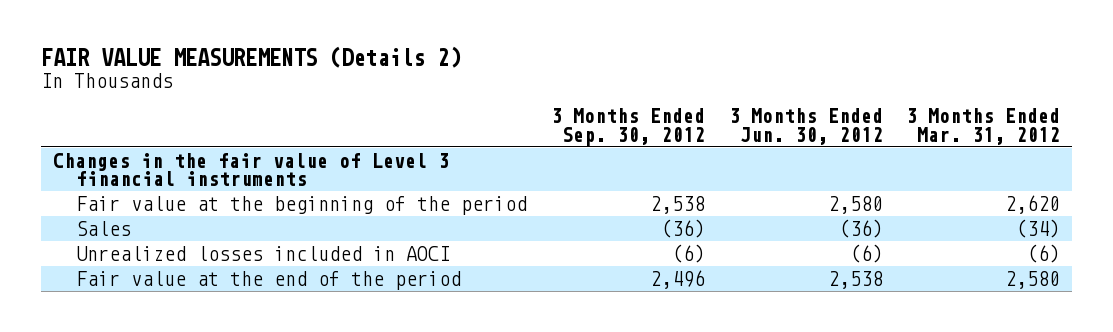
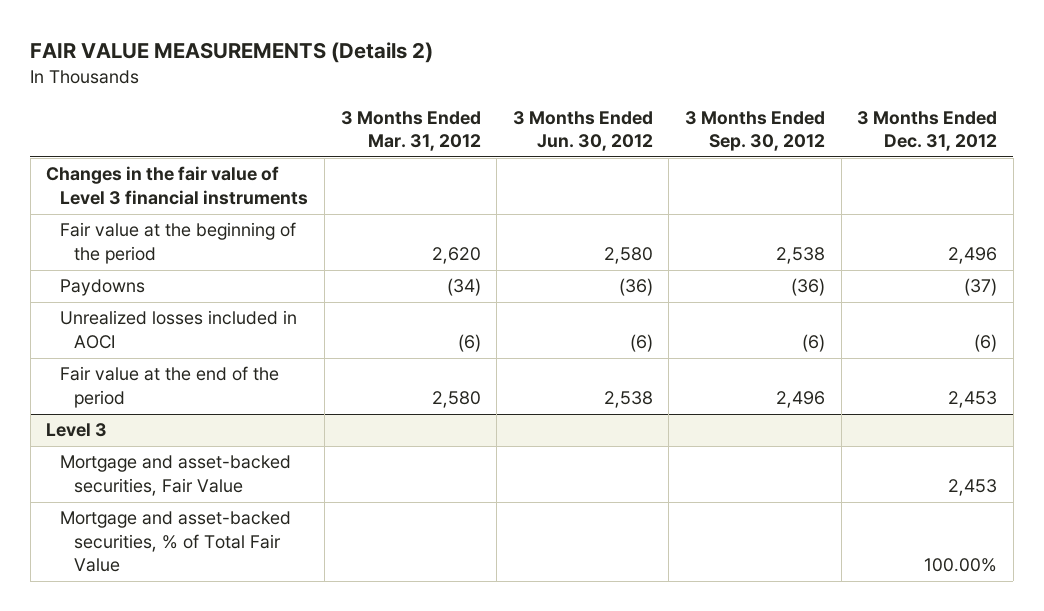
- | 3 Months Ended Sep. 30, 2012 | 3 Months Ended Jun. 30, 2012 | 3 Months Ended Mar. 31, 2012
+ | 3 Months Ended Mar. 31, 2012 | 3 Months Ended Jun. 30, 2012 | 3 Months Ended Sep. 30, 2012 | 3 Months Ended Dec. 31, 2012
- Sales | (36) | (36) | (34)
+ Paydowns | (34) | (36) | (36) | (37)
+ Level 3
+ Mortgage and asset-backed securities, Fair Value | | | | 2,453
+ Mortgage and asset-backed securities, % of Total Fair Value | | | | 100.00%

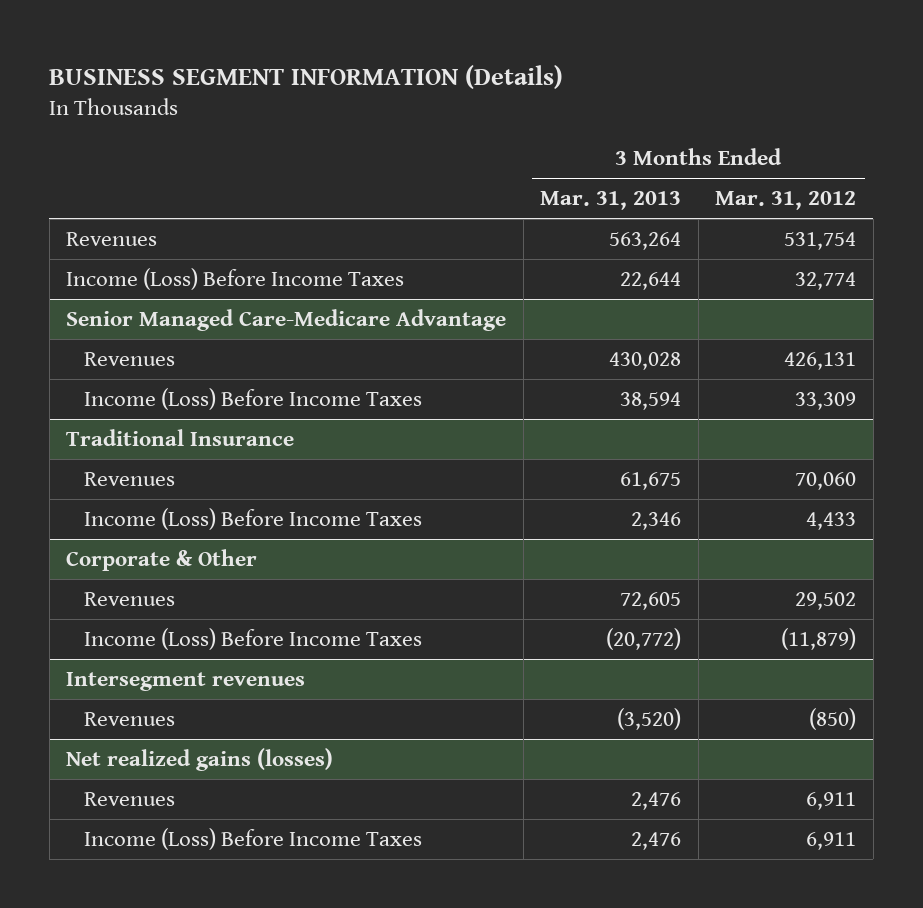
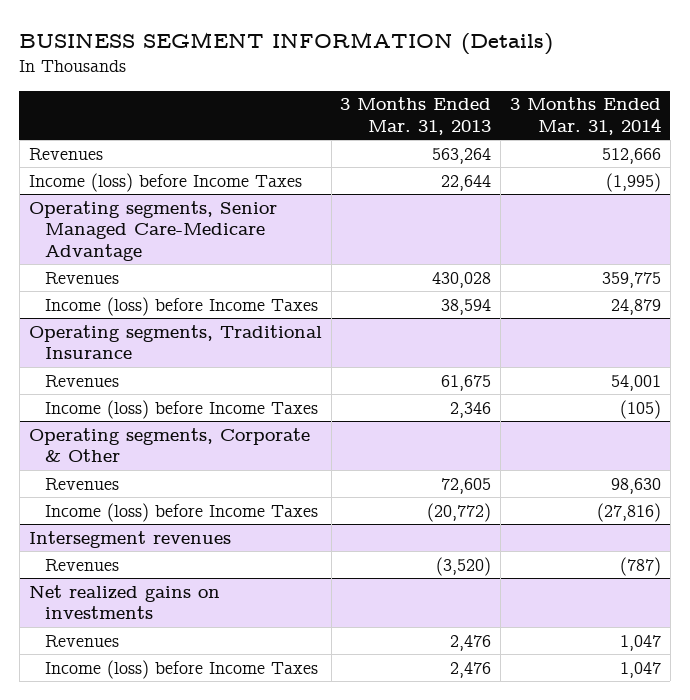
- | 3 Months Ended Mar. 31, 2013 | 3 Months Ended Mar. 31, 2012
+ | 3 Months Ended Mar. 31, 2013 | 3 Months Ended Mar. 31, 2014
- Income (Loss) Before Income Taxes | 22,644 | 32,774
- Senior Managed Care-Medicare Advantage
+ Income (loss) before Income Taxes | 22,644 | (1,995)
+ Operating segments, Senior Managed Care-Medicare Advantage
- Income (Loss) Before Income Taxes | 38,594 | 33,309
- Traditional Insurance
+ Income (loss) before Income Taxes | 38,594 | 24,879
+ Operating segments, Traditional Insurance
- Income (Loss) Before Income Taxes | 2,346 | 4,433
- Corporate & Other
+ Income (loss) before Income Taxes | 2,346 | (105)
+ Operating segments, Corporate & Other
- Income (Loss) Before Income Taxes | (20,772) | (11,879)
+ Income (loss) before Income Taxes | (20,772) | (27,816)
- Net realized gains (losses)
+ Net realized gains on investments
- Income (Loss) Before Income Taxes | 2,476 | 6,911
+ Income (loss) before Income Taxes | 2,476 | 1,047

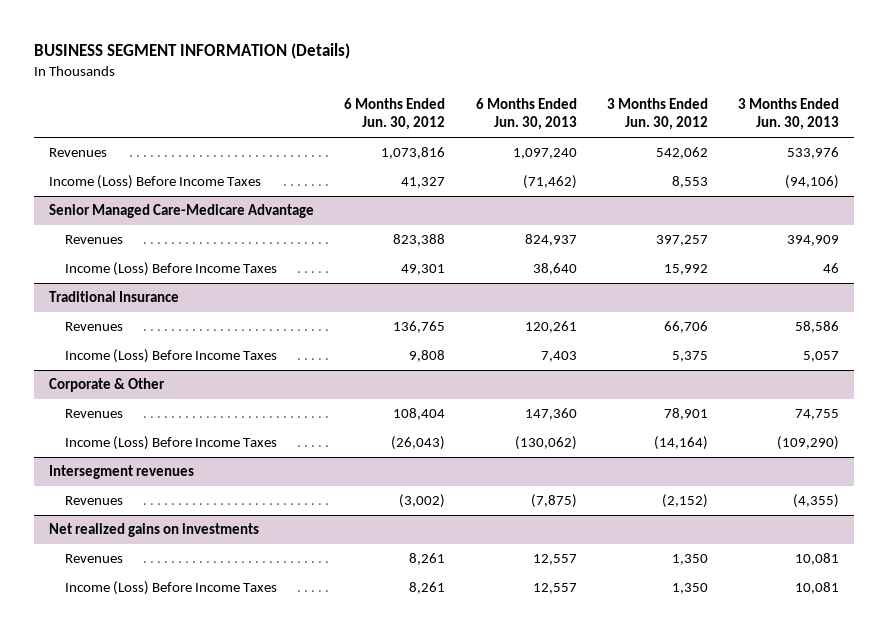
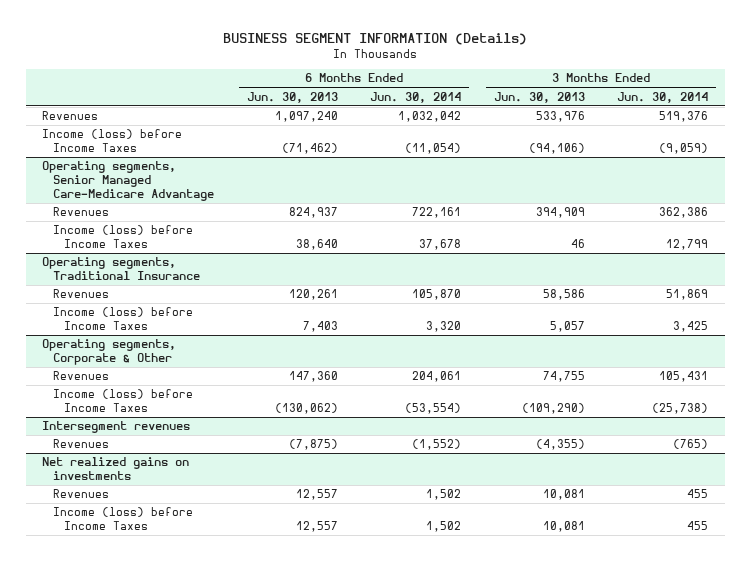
- | 6 Months Ended Jun. 30, 2012 | 6 Months Ended Jun. 30, 2013 | 3 Months Ended Jun. 30, 2012 | 3 Months Ended Jun. 30, 2013
+ | 6 Months Ended Jun. 30, 2013 | 6 Months Ended Jun. 30, 2014 | 3 Months Ended Jun. 30, 2013 | 3 Months Ended Jun. 30, 2014
- Income (Loss) Before Income Taxes | 41,327 | (71,462) | 8,553 | (94,106)
- Senior Managed Care-Medicare Advantage
+ Income (loss) before Income Taxes | (71,462) | (11,054) | (94,106) | (9,059)
+ Operating segments, Senior Managed Care-Medicare Advantage
- Income (Loss) Before Income Taxes | 49,301 | 38,640 | 15,992 | 46
- Traditional Insurance
+ Income (loss) before Income Taxes | 38,640 | 37,678 | 46 | 12,799
+ Operating segments, Traditional Insurance
- Income (Loss) Before Income Taxes | 9,808 | 7,403 | 5,375 | 5,057
- Corporate & Other
+ Income (loss) before Income Taxes | 7,403 | 3,320 | 5,057 | 3,425
+ Operating segments, Corporate & Other
- Income (Loss) Before Income Taxes | (26,043) | (130,062) | (14,164) | (109,290)
+ Income (loss) before Income Taxes | (130,062) | (53,554) | (109,290) | (25,738)
@ Net realized gains on investments
- Income (Loss) Before Income Taxes | 8,261 | 12,557 | 1,350 | 10,081
+ Income (loss) before Income Taxes | 12,557 | 1,502 | 10,081 | 455

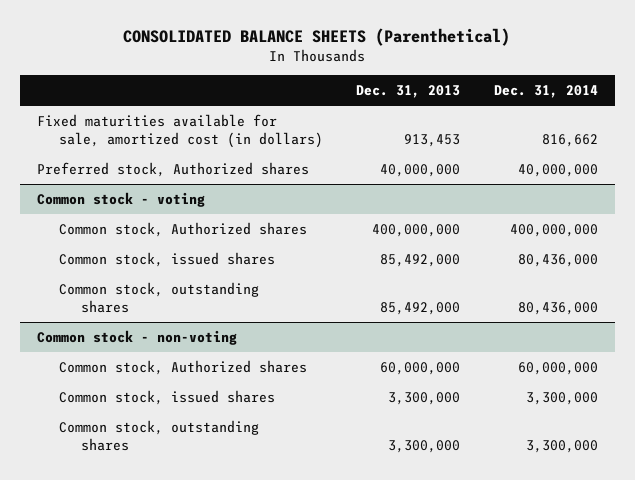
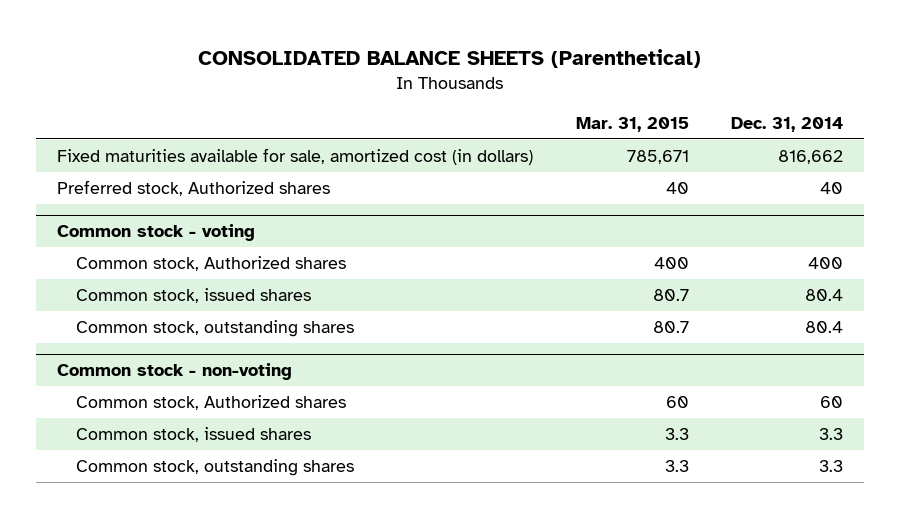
- | Dec. 31, 2013 | Dec. 31, 2014
+ | Mar. 31, 2015 | Dec. 31, 2014
- Preferred stock, Authorized shares | 40,000,000 | 40,000,000
+ Preferred stock, Authorized shares | 40 | 40
@ Common stock - voting
- Common stock, Authorized shares | 400,000,000 | 400,000,000
- Common stock, issued shares | 85,492,000 | 80,436,000
- Common stock, outstanding shares | 85,492,000 | 80,436,000
+ Common stock, Authorized shares | 400 | 400
+ Common stock, issued shares | 80.7 | 80.4
+ Common stock, outstanding shares | 80.7 | 80.4
@ Common stock - non-voting
- Common stock, Authorized shares | 60,000,000 | 60,000,000
- Common stock, issued shares | 3,300,000 | 3,300,000
- Common stock, outstanding shares | 3,300,000 | 3,300,000
+ Common stock, Authorized shares | 60 | 60
+ Common stock, issued shares | 3.3 | 3.3
+ Common stock, outstanding shares | 3.3 | 3.3

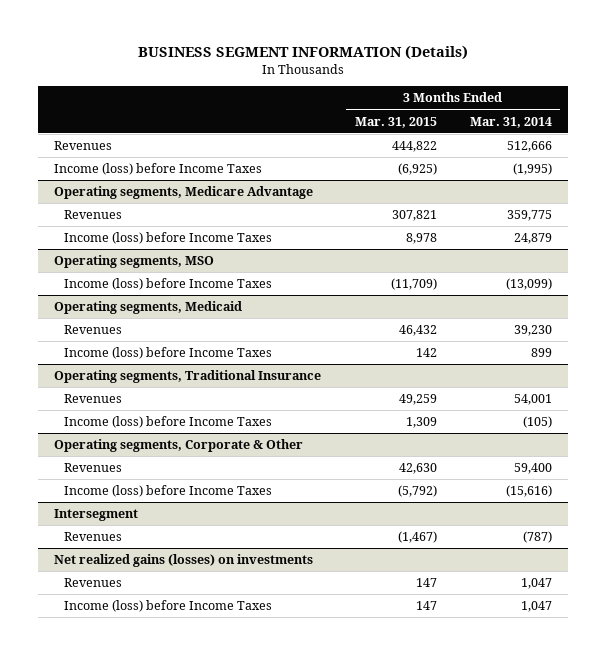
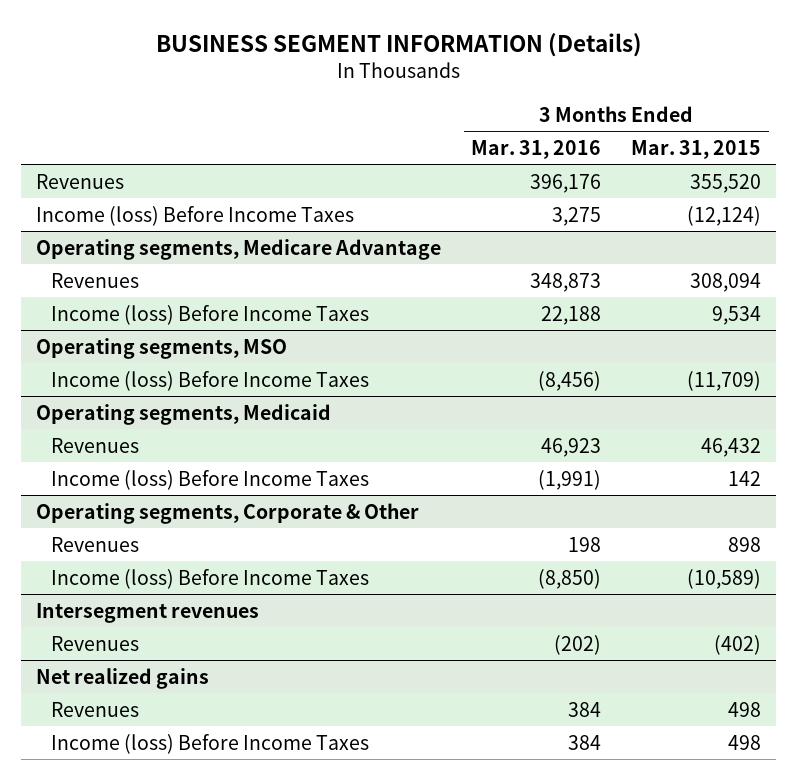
- | 3 Months Ended Mar. 31, 2015 | 3 Months Ended Mar. 31, 2014
+ | 3 Months Ended Mar. 31, 2016 | 3 Months Ended Mar. 31, 2015
- Revenues | 444,822 | 512,666
- Income (loss) before Income Taxes | (6,925) | (1,995)
+ Revenues | 396,176 | 355,520
+ Income (loss) Before Income Taxes | 3,275 | (12,124)
@ Operating segments, Medicare Advantage
- Revenues | 307,821 | 359,775
- Income (loss) before Income Taxes | 8,978 | 24,879
+ Revenues | 348,873 | 308,094
+ Income (loss) Before Income Taxes | 22,188 | 9,534
@ Operating segments, MSO
- Income (loss) before Income Taxes | (11,709) | (13,099)
+ Income (loss) Before Income Taxes | (8,456) | (11,709)
@ Operating segments, Medicaid
- Income (loss) before Income Taxes | 142 | 899
- Operating segments, Traditional Insurance
- Revenues | 49,259 | 54,001
- Income (loss) before Income Taxes | 1,309 | (105)
@ Operating segments, Medicaid
+ Income (loss) Before Income Taxes | (1,991) | 142
@ Operating segments, Corporate & Other
- Revenues | 42,630 | 59,400
- Income (loss) before Income Taxes | (5,792) | (15,616)
- Intersegment
- Revenues | (1,467) | (787)
- Net realized gains (losses) on investments
- Revenues | 147 | 1,047
- Income (loss) before Income Taxes | 147 | 1,047
@ Operating segments, Corporate & Other
+ Revenues | 198 | 898
+ Income (loss) Before Income Taxes | (8,850) | (10,589)
+ Intersegment revenues
+ Revenues | (202) | (402)
+ Net realized gains
+ Revenues | 384 | 498
+ Income (loss) Before Income Taxes | 384 | 498

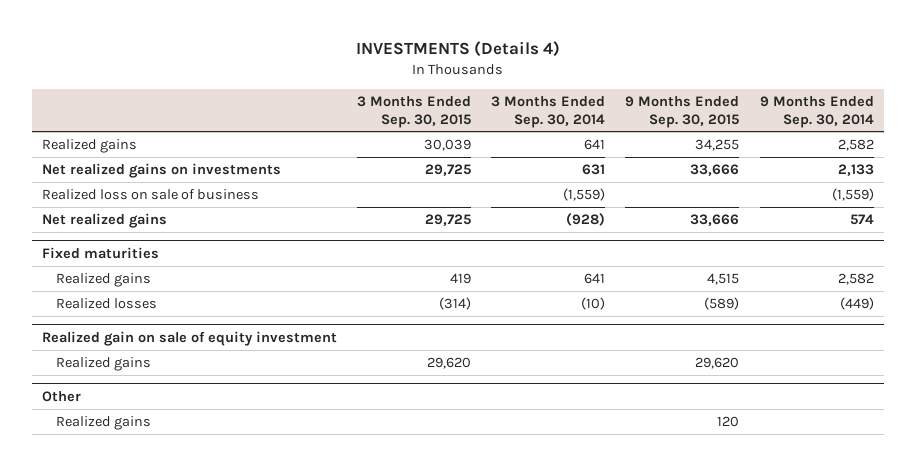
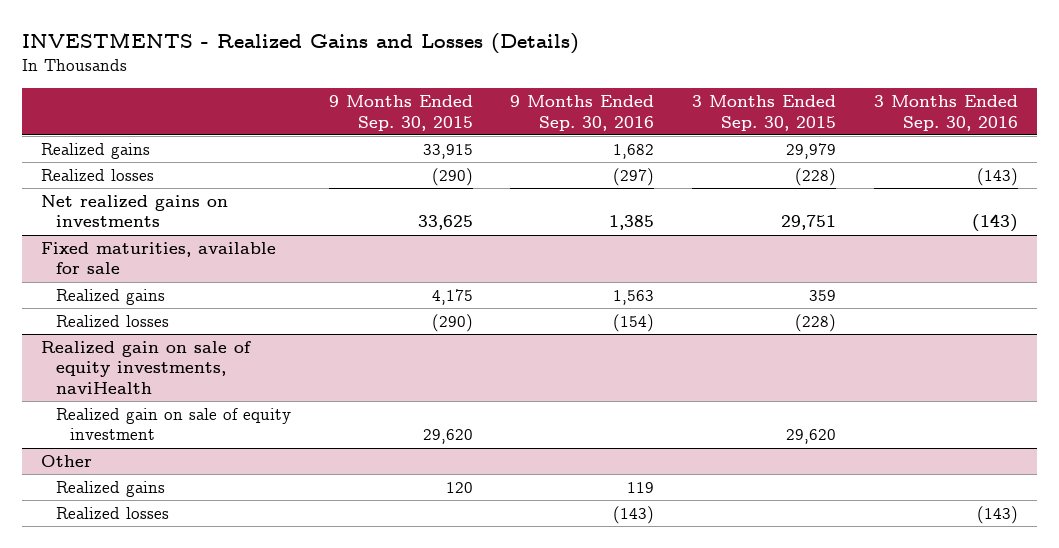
- INVESTMENTS (Details 4)
+ INVESTMENTS - Realized Gains and Losses (Details)
- | 3 Months Ended Sep. 30, 2015 | 3 Months Ended Sep. 30, 2014 | 9 Months Ended Sep. 30, 2015 | 9 Months Ended Sep. 30, 2014
+ | 9 Months Ended Sep. 30, 2015 | 9 Months Ended Sep. 30, 2016 | 3 Months Ended Sep. 30, 2015 | 3 Months Ended Sep. 30, 2016
- Realized gains | 30,039 | 641 | 34,255 | 2,582
- Net realized gains on investments | 29,725 | 631 | 33,666 | 2,133
- Realized loss on sale of business | | (1,559) | | (1,559)
- Net realized gains | 29,725 | (928) | 33,666 | 574
- Fixed maturities
- Realized gains | 419 | 641 | 4,515 | 2,582
- Realized losses | (314) | (10) | (589) | (449)
- Realized gain on sale of equity investment
- Realized gains | 29,620 | | 29,620 |
+ Realized gains | 33,915 | 1,682 | 29,979 |
+ Realized losses | (290) | (297) | (228) | (143)
+ Net realized gains on investments | 33,625 | 1,385 | 29,751 | (143)
+ Fixed maturities, available for sale
+ Realized gains | 4,175 | 1,563 | 359 |
+ Realized losses | (290) | (154) | (228) |
+ Realized gain on sale of equity investments, naviHealth
+ Realized gain on sale of equity investment | 29,620 | | 29,620 |
@ Other
+ Realized losses | | (143) | | (143)

